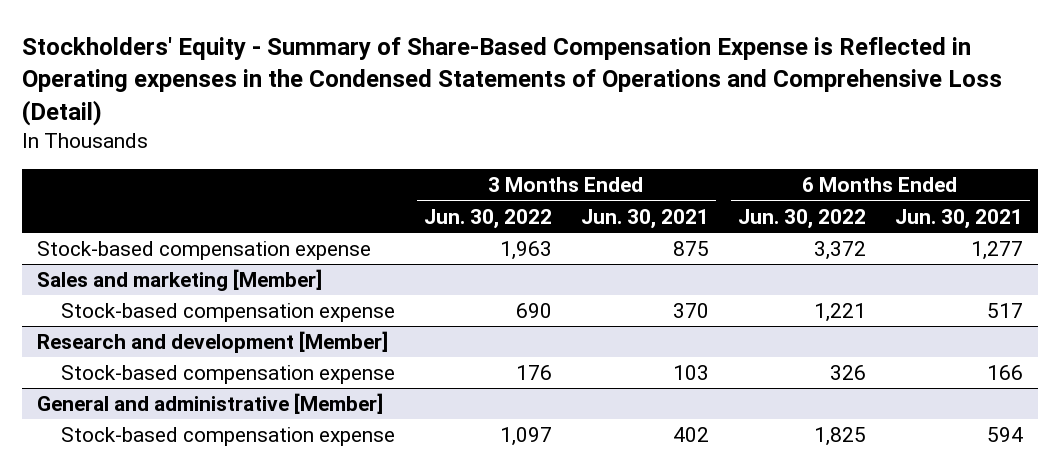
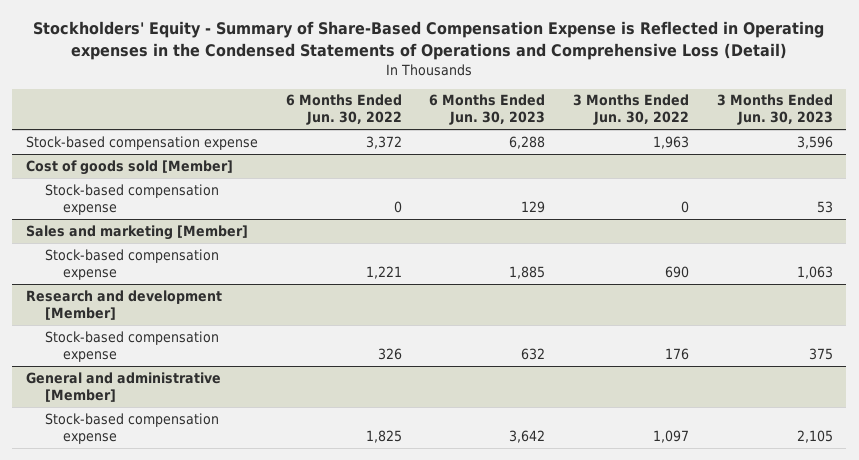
- | 3 Months Ended Jun. 30, 2022 | 3 Months Ended Jun. 30, 2021 | 6 Months Ended Jun. 30, 2022 | 6 Months Ended Jun. 30, 2021
+ | 6 Months Ended Jun. 30, 2022 | 6 Months Ended Jun. 30, 2023 | 3 Months Ended Jun. 30, 2022 | 3 Months Ended Jun. 30, 2023
+ Cost of goods sold [Member]
+ Stock-based compensation expense | 0 | 129 | 0 | 53

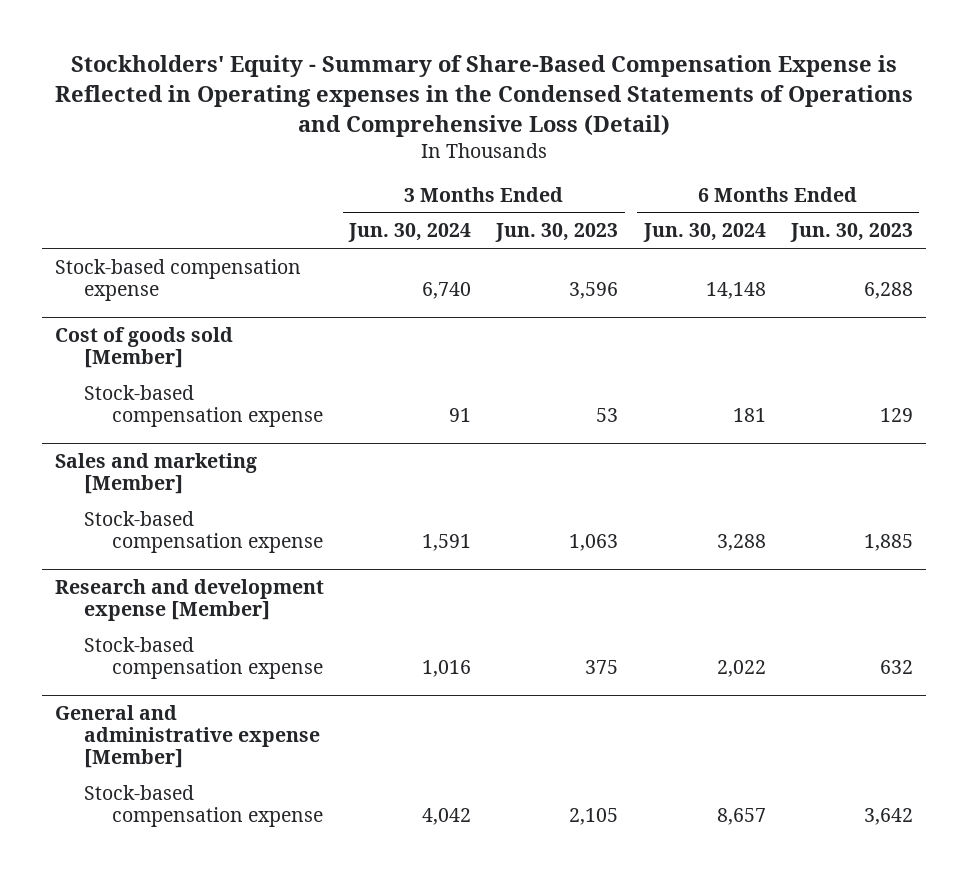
- | 6 Months Ended Jun. 30, 2022 | 6 Months Ended Jun. 30, 2023 | 3 Months Ended Jun. 30, 2022 | 3 Months Ended Jun. 30, 2023
+ | 3 Months Ended Jun. 30, 2024 | 3 Months Ended Jun. 30, 2023 | 6 Months Ended Jun. 30, 2024 | 6 Months Ended Jun. 30, 2023
- Research and development [Member]
+ Research and development expense [Member]
- General and administrative [Member]
+ General and administrative expense [Member]

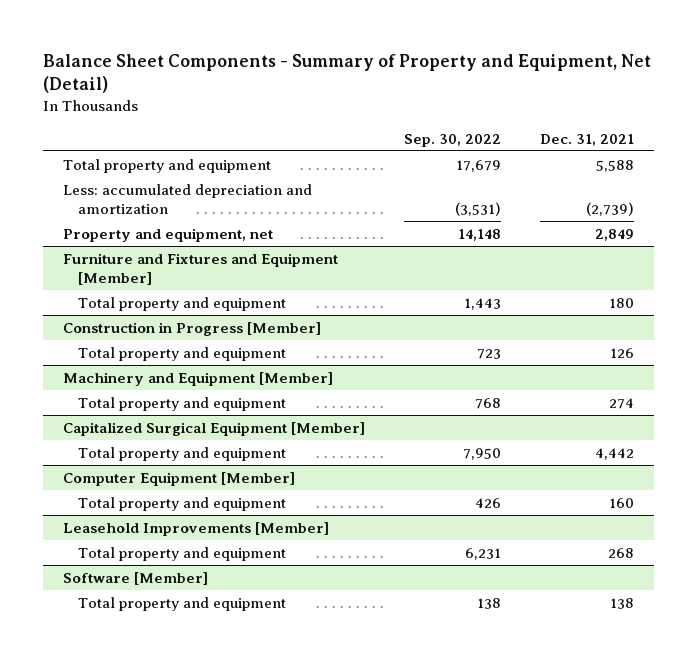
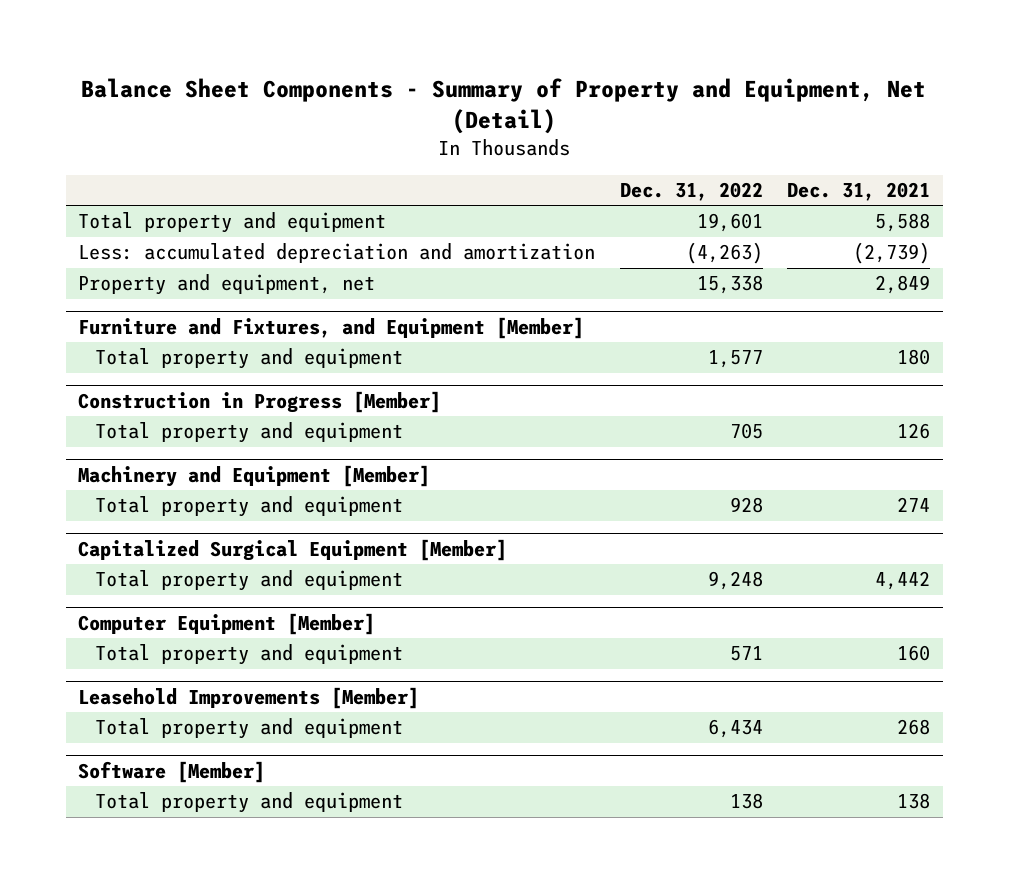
- | Sep. 30, 2022 | Dec. 31, 2021
+ | Dec. 31, 2022 | Dec. 31, 2021
- Furniture and Fixtures and Equipment [Member]
+ Furniture and Fixtures, and Equipment [Member]

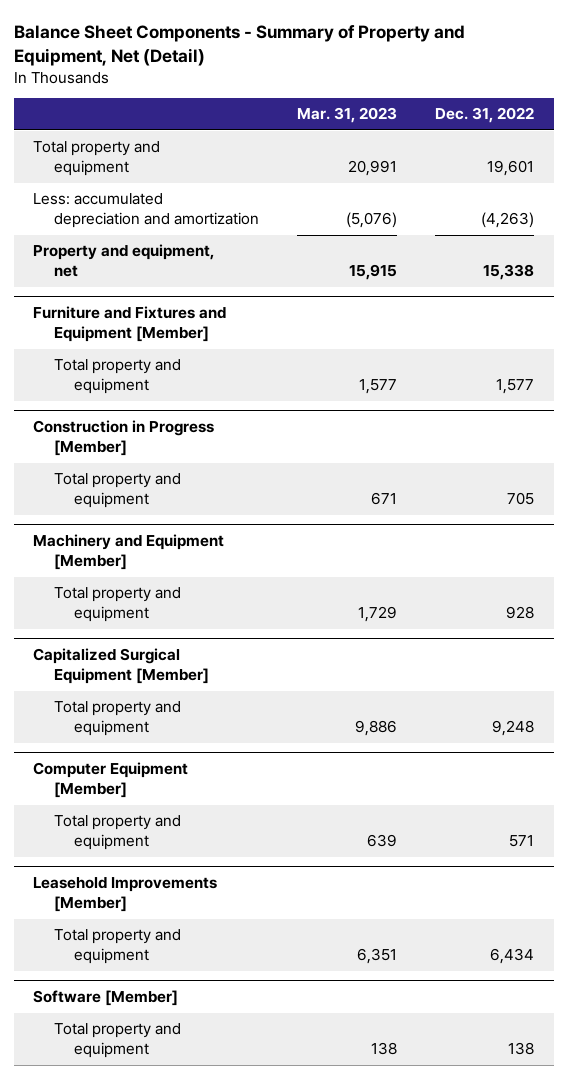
- | Dec. 31, 2022 | Dec. 31, 2021
+ | Mar. 31, 2023 | Dec. 31, 2022
- Furniture and Fixtures, and Equipment [Member]
+ Furniture and Fixtures and Equipment [Member]

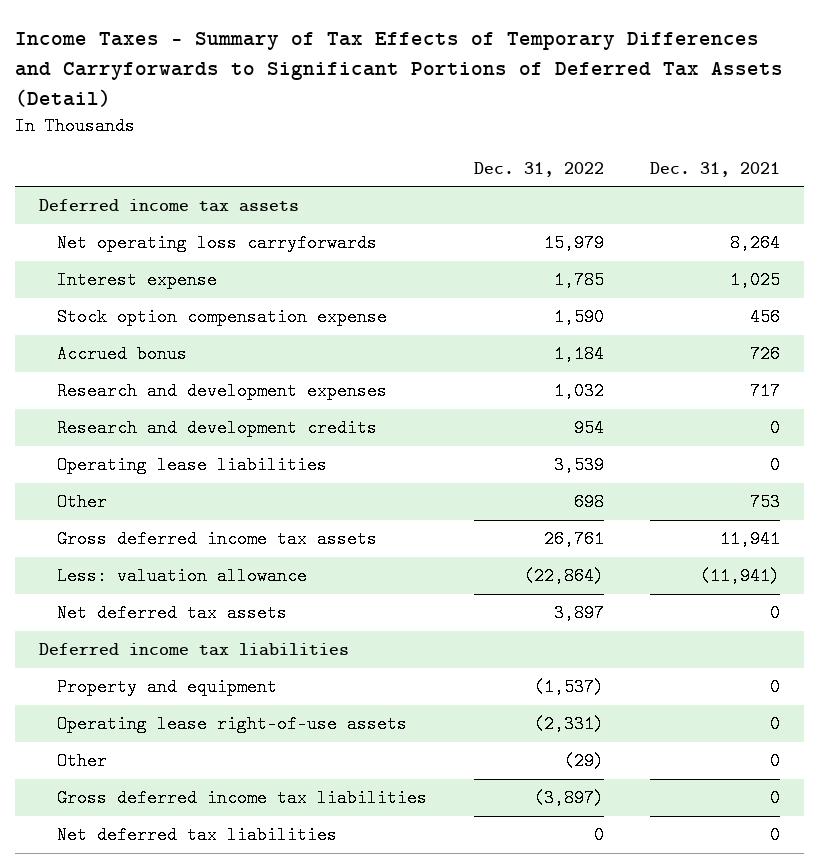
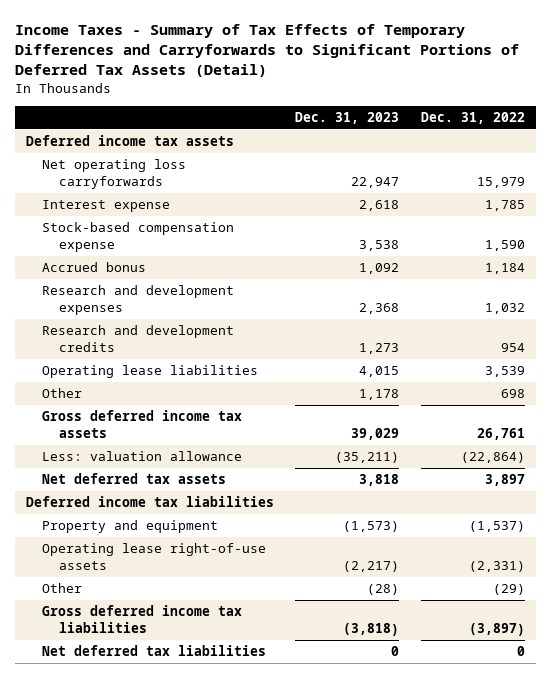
- | Dec. 31, 2022 | Dec. 31, 2021
+ | Dec. 31, 2023 | Dec. 31, 2022
- Stock option compensation expense | 1,590 | 456
+ Stock-based compensation expense | 3,538 | 1,590

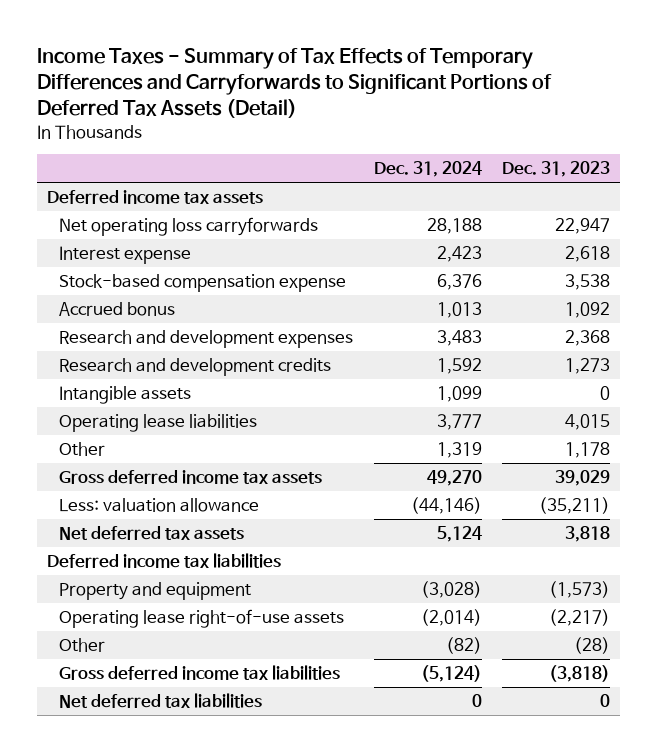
- | Dec. 31, 2023 | Dec. 31, 2022
+ | Dec. 31, 2024 | Dec. 31, 2023
+ Intangible assets | 1,099 | 0

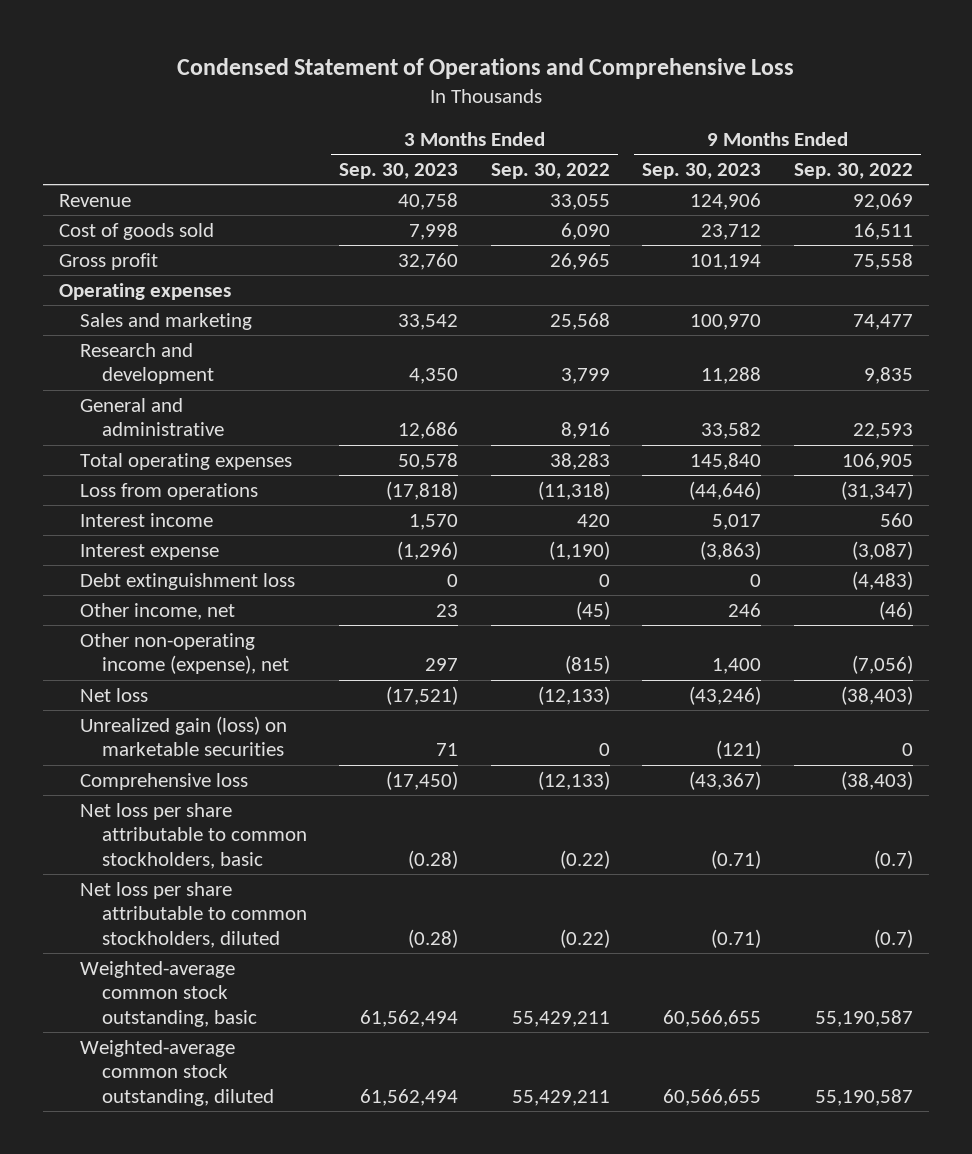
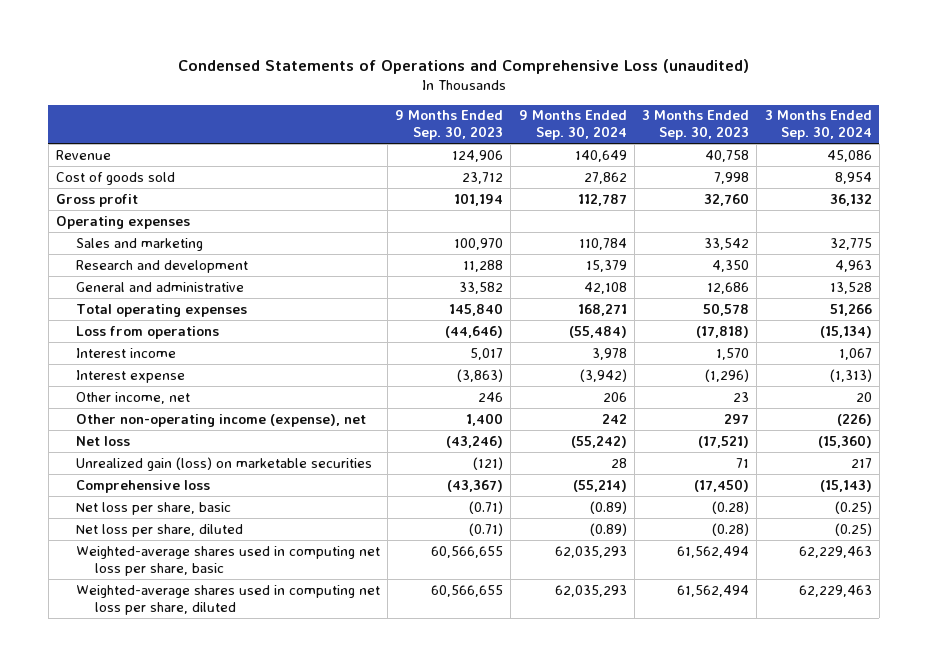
- Condensed Statement of Operations and Comprehensive Loss
+ Condensed Statements of Operations and Comprehensive Loss (unaudited)
- | 3 Months Ended Sep. 30, 2023 | 3 Months Ended Sep. 30, 2022 | 9 Months Ended Sep. 30, 2023 | 9 Months Ended Sep. 30, 2022
+ | 9 Months Ended Sep. 30, 2023 | 9 Months Ended Sep. 30, 2024 | 3 Months Ended Sep. 30, 2023 | 3 Months Ended Sep. 30, 2024
- Debt extinguishment loss | 0 | 0 | 0 | (4,483)
- Net loss per share attributable to common stockholders, basic | (0.28) | (0.22) | (0.71) | (0.7)
- Net loss per share attributable to common stockholders, diluted | (0.28) | (0.22) | (0.71) | (0.7)
- Weighted-average common stock outstanding, basic | 61,562,494 | 55,429,211 | 60,566,655 | 55,190,587
- Weighted-average common stock outstanding, diluted | 61,562,494 | 55,429,211 | 60,566,655 | 55,190,587
+ Net loss per share, basic | (0.71) | (0.89) | (0.28) | (0.25)
+ Net loss per share, diluted | (0.71) | (0.89) | (0.28) | (0.25)
+ Weighted-average shares used in computing net loss per share, basic | 60,566,655 | 62,035,293 | 61,562,494 | 62,229,463
+ Weighted-average shares used in computing net loss per share, diluted | 60,566,655 | 62,035,293 | 61,562,494 | 62,229,463

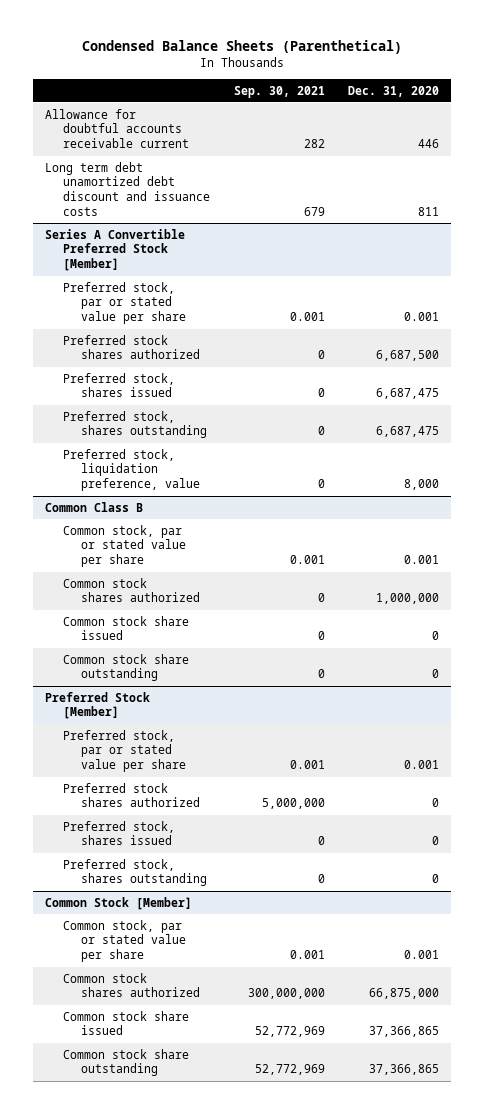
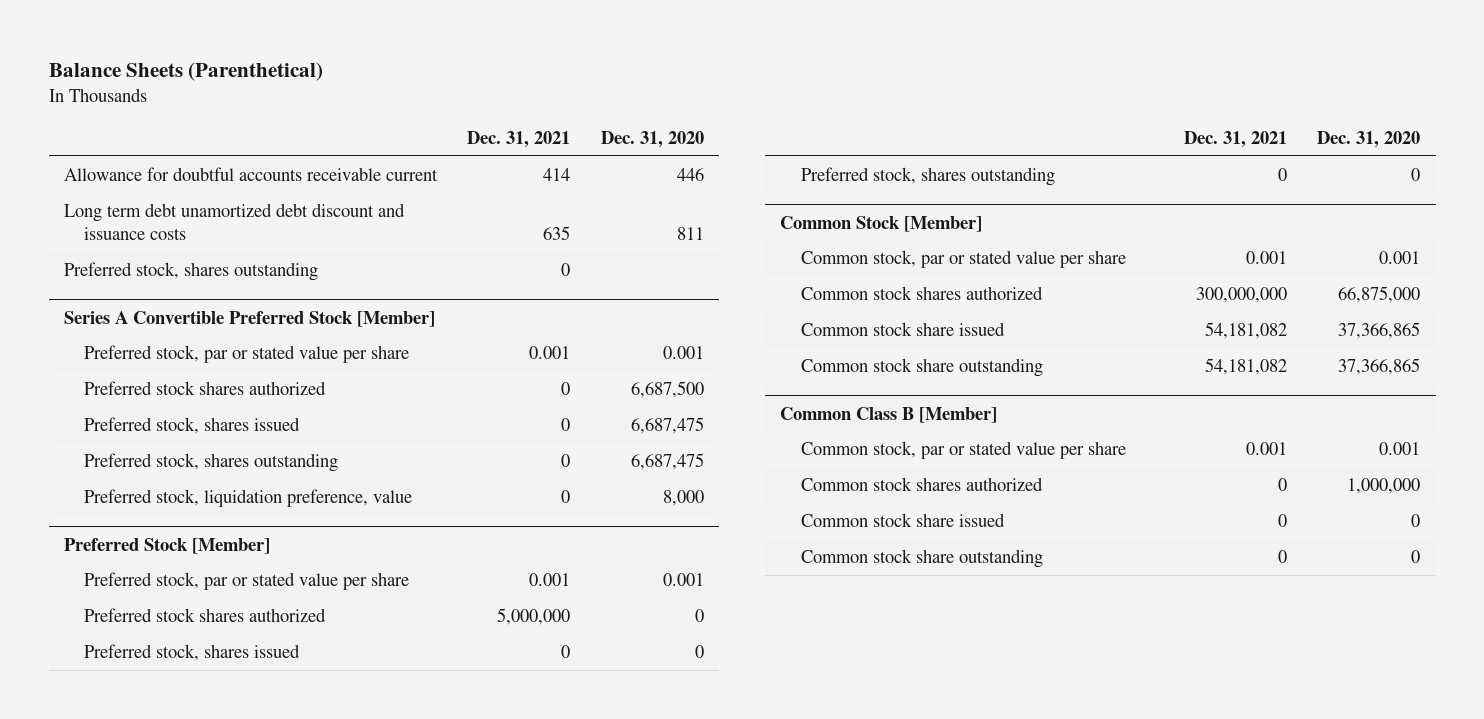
- Condensed Balance Sheets (Parenthetical)
+ Balance Sheets (Parenthetical)
- | Sep. 30, 2021 | Dec. 31, 2020
+ | Dec. 31, 2021 | Dec. 31, 2020
+ Preferred stock, shares outstanding | 0 |
- Common Class B
- Common stock, par or stated value per share | 0.001 | 0.001
- Common stock shares authorized | 0 | 1,000,000
- Common stock share issued | 0 | 0
- Common stock share outstanding | 0 | 0
+ Common Class B [Member]
+ Common stock, par or stated value per share | 0.001 | 0.001
+ Common stock shares authorized | 0 | 1,000,000
+ Common stock share issued | 0 | 0
+ Common stock share outstanding | 0 | 0

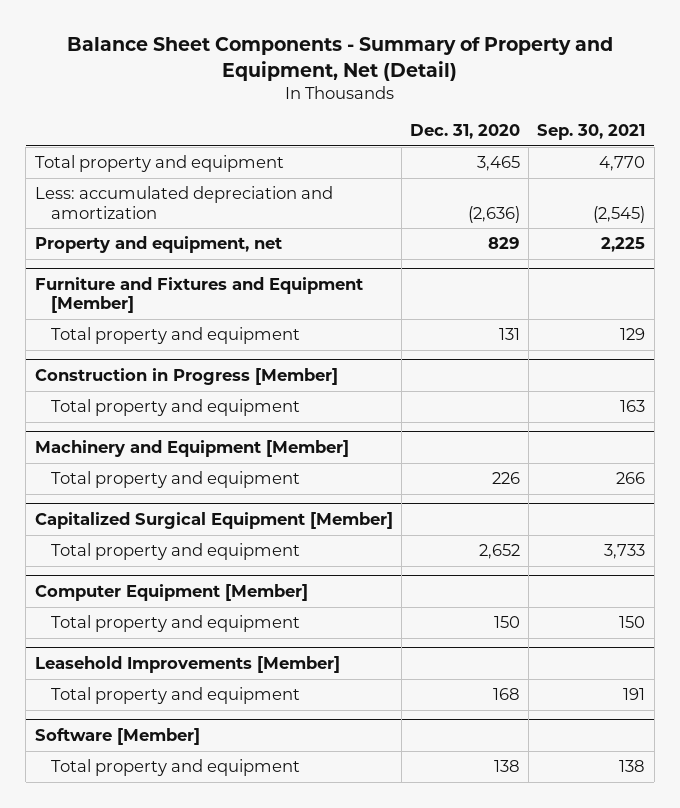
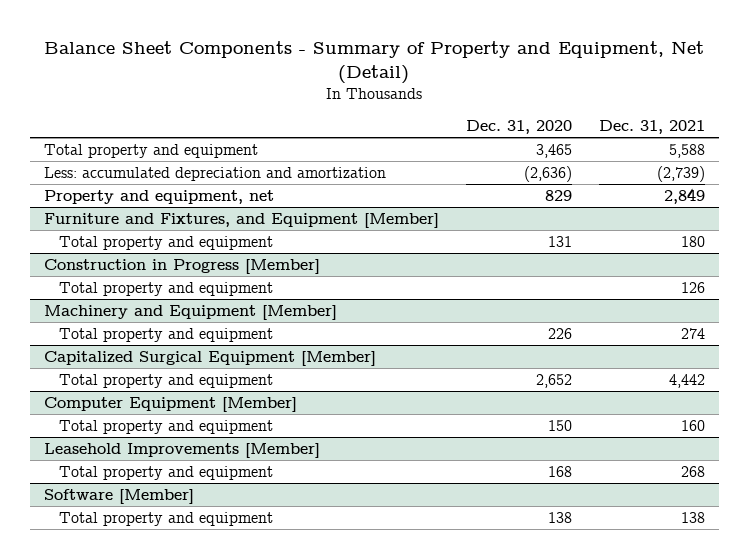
- | Dec. 31, 2020 | Sep. 30, 2021
+ | Dec. 31, 2020 | Dec. 31, 2021
- Furniture and Fixtures and Equipment [Member]
+ Furniture and Fixtures, and Equipment [Member]

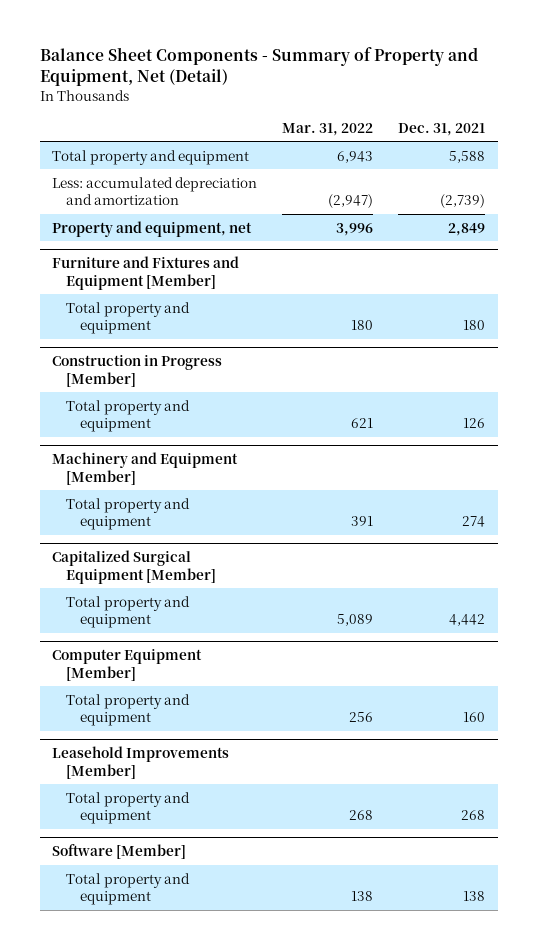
- | Dec. 31, 2020 | Dec. 31, 2021
+ | Mar. 31, 2022 | Dec. 31, 2021
- Furniture and Fixtures, and Equipment [Member]
+ Furniture and Fixtures and Equipment [Member]

